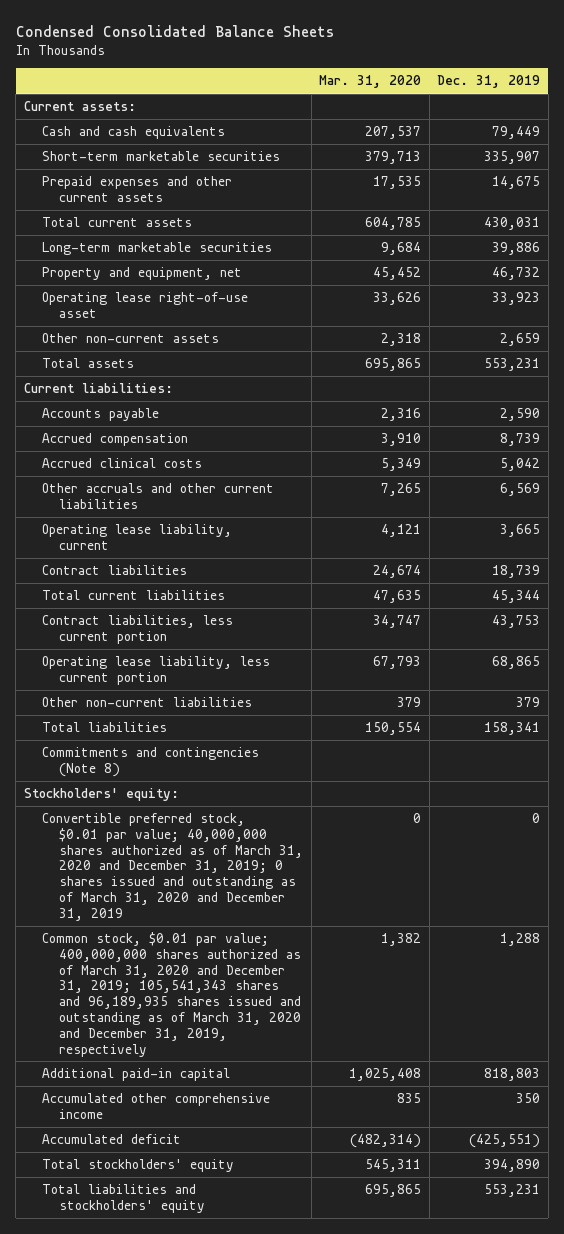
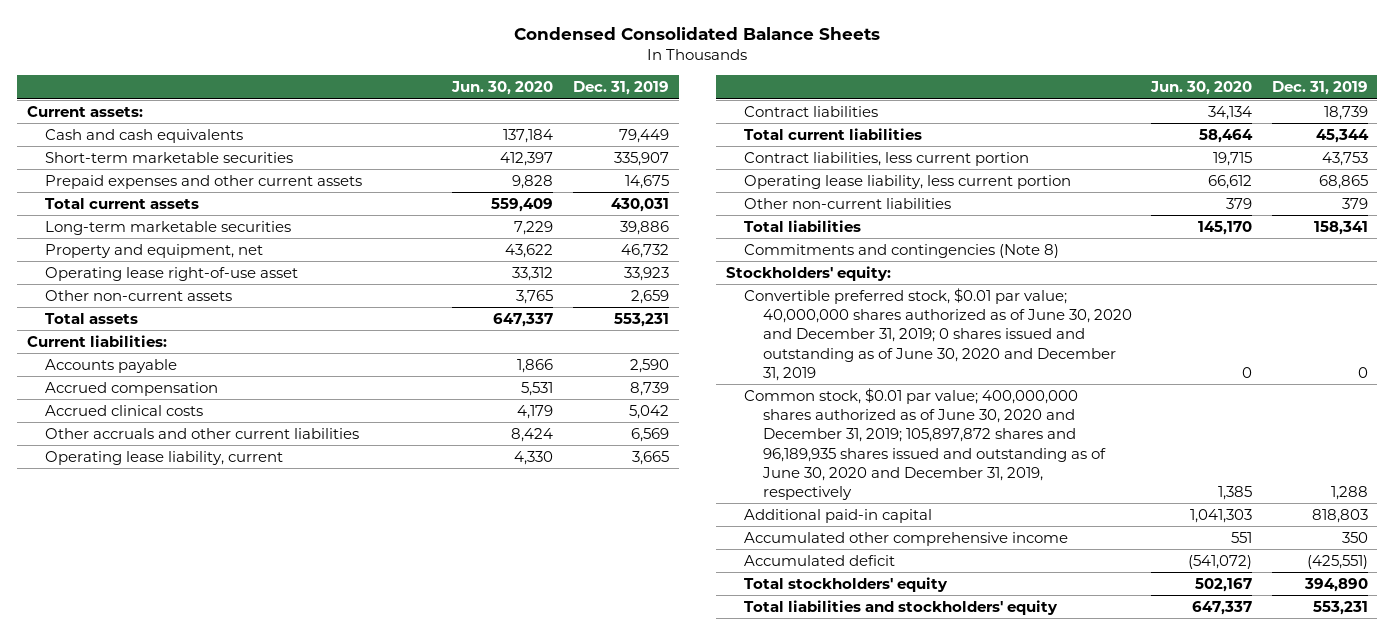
- | Mar. 31, 2020 | Dec. 31, 2019
+ | Jun. 30, 2020 | Dec. 31, 2019
- Convertible preferred stock, $0.01 par value; 40,000,000 shares authorized as of March 31, 2020 and December 31, 2019; 0 shares issued and outstanding as of March 31, 2020 and December 31, 2019 | 0 | 0
- Common stock, $0.01 par value; 400,000,000 shares authorized as of March 31, 2020 and December 31, 2019; 105,541,343 shares and 96,189,935 shares issued and outstanding as of March 31, 2020 and December 31, 2019, respectively | 1,382 | 1,288
+ Convertible preferred stock, $0.01 par value; 40,000,000 shares authorized as of June 30, 2020 and December 31, 2019; 0 shares issued and outstanding as of June 30, 2020 and December 31, 2019 | 0 | 0
+ Common stock, $0.01 par value; 400,000,000 shares authorized as of June 30, 2020 and December 31, 2019; 105,897,872 shares and 96,189,935 shares issued and outstanding as of June 30, 2020 and December 31, 2019, respectively | 1,385 | 1,288

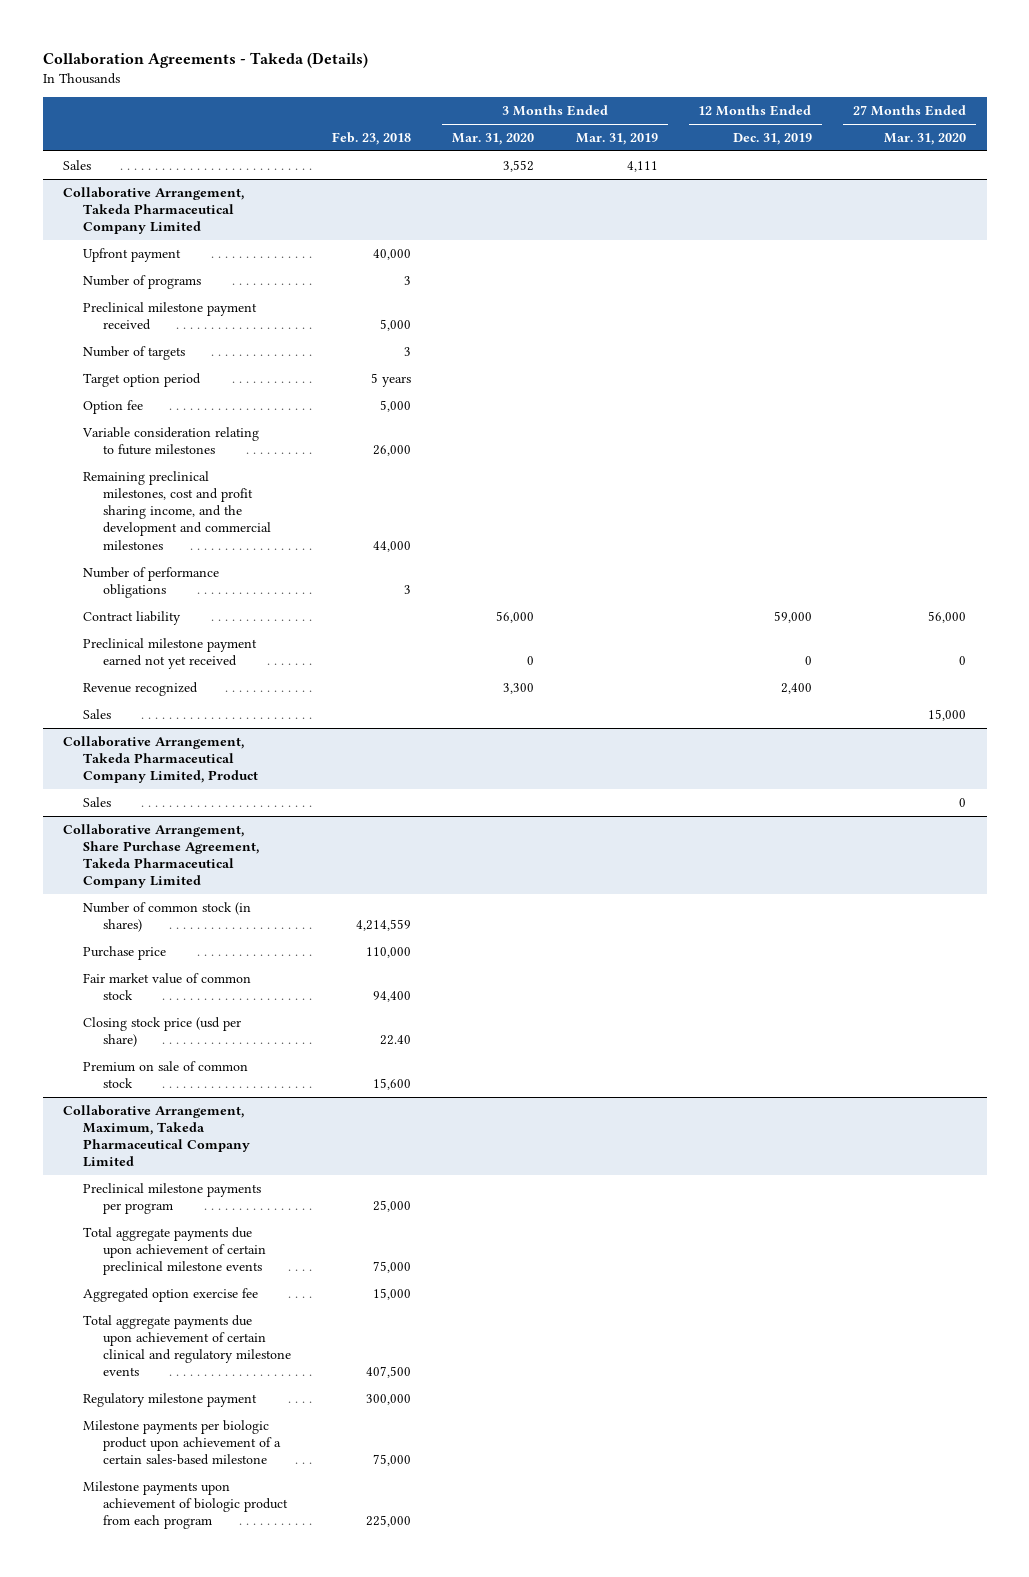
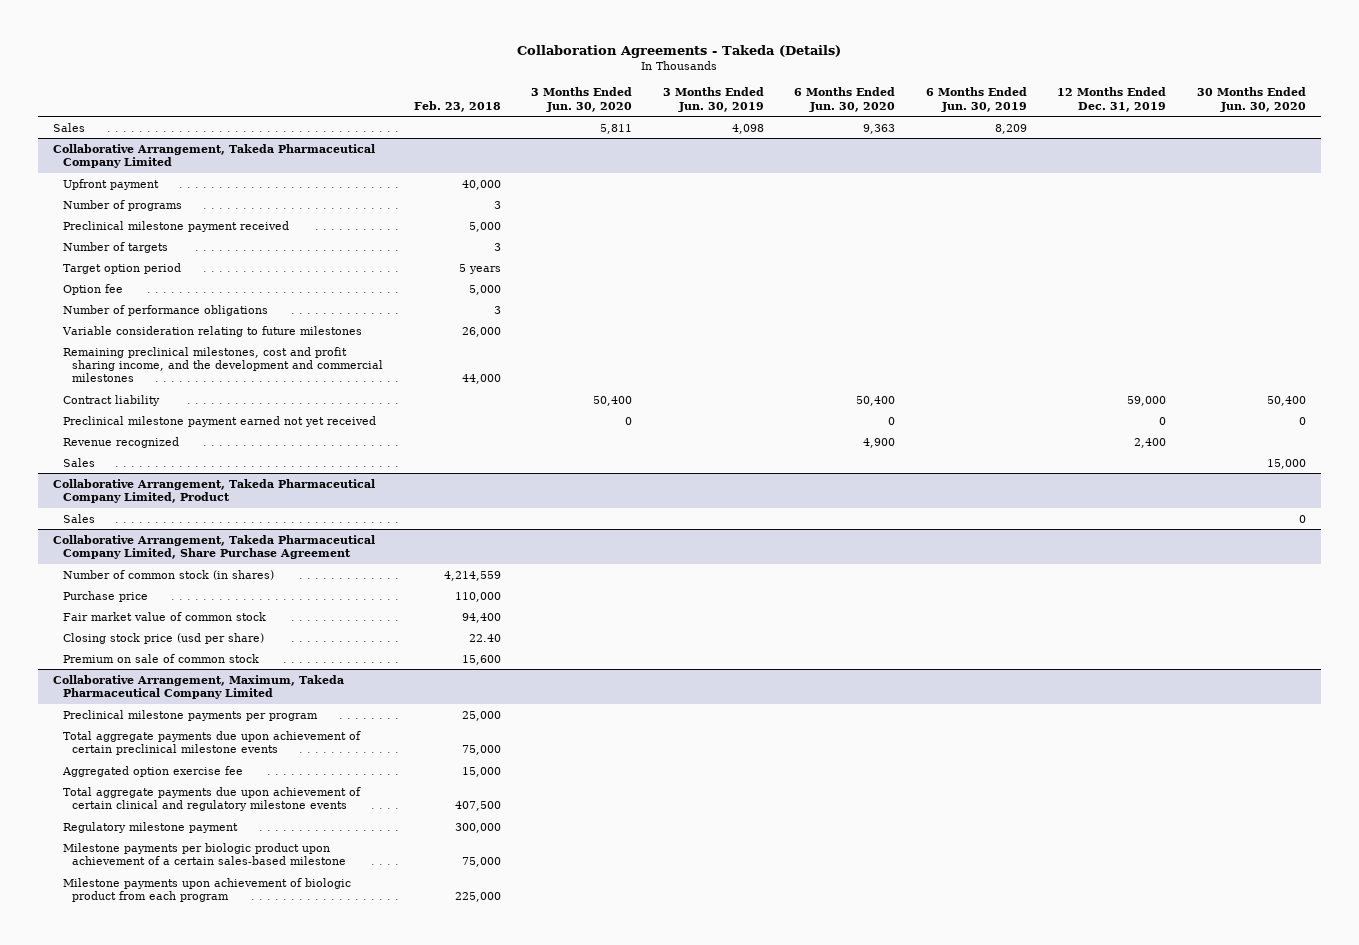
- | Feb. 23, 2018 | 3 Months Ended Mar. 31, 2020 | 3 Months Ended Mar. 31, 2019 | 12 Months Ended Dec. 31, 2019 | 27 Months Ended Mar. 31, 2020
+ | Feb. 23, 2018 | 3 Months Ended Jun. 30, 2020 | 3 Months Ended Jun. 30, 2019 | 6 Months Ended Jun. 30, 2020 | 6 Months Ended Jun. 30, 2019 | 12 Months Ended Dec. 31, 2019 | 30 Months Ended Jun. 30, 2020
@ Collaborative Arrangement, Takeda Pharmaceutical Company Limited
moved up: Number of performance obligations | 3 | | | | | |
- Collaborative Arrangement, Share Purchase Agreement, Takeda Pharmaceutical Company Limited
+ Collaborative Arrangement, Takeda Pharmaceutical Company Limited, Share Purchase Agreement

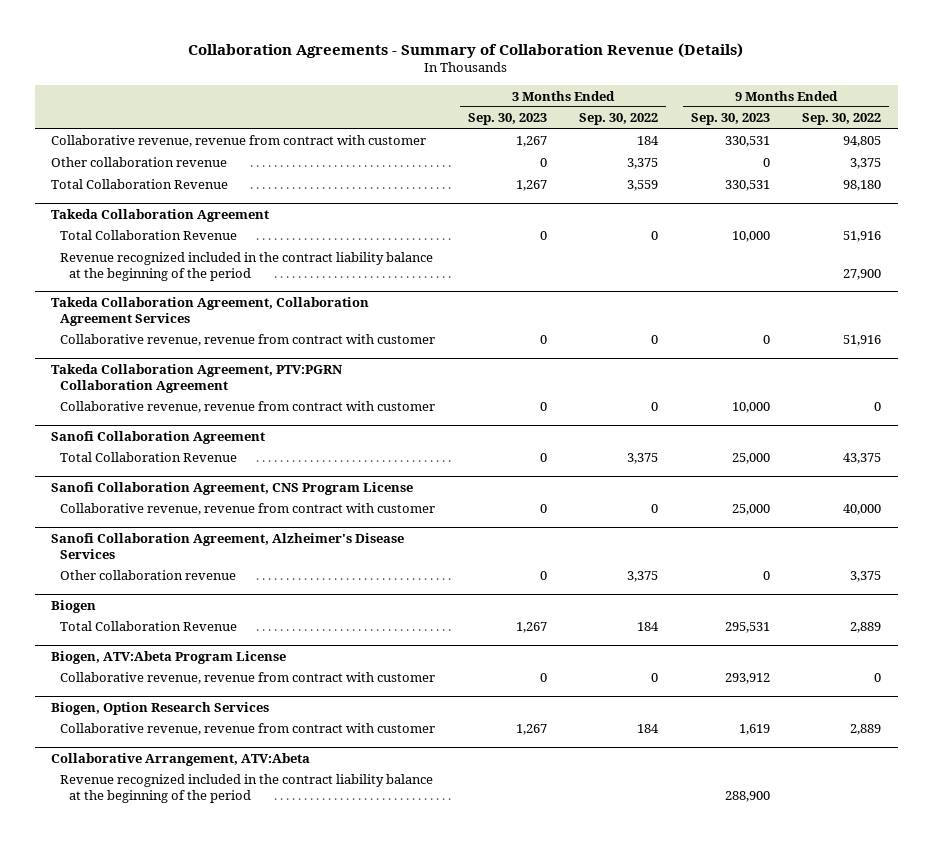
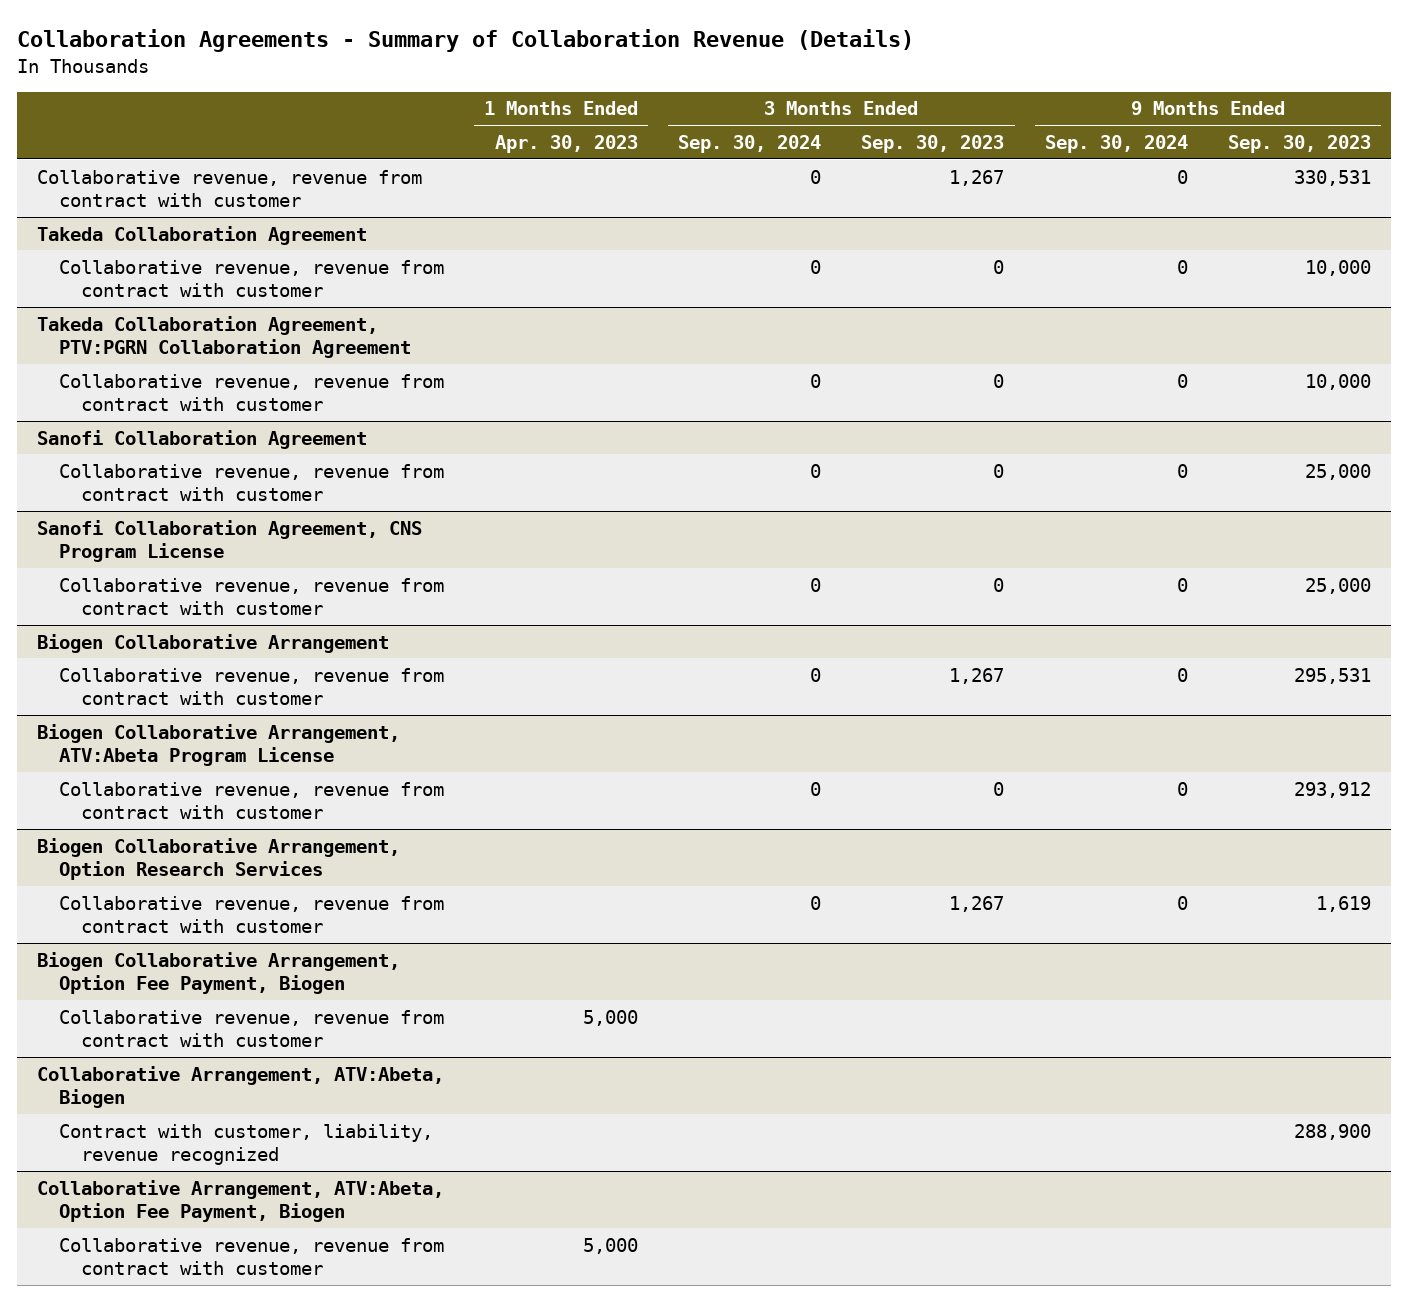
- | 3 Months Ended Sep. 30, 2023 | 3 Months Ended Sep. 30, 2022 | 9 Months Ended Sep. 30, 2023 | 9 Months Ended Sep. 30, 2022
+ | 1 Months Ended Apr. 30, 2023 | 3 Months Ended Sep. 30, 2024 | 3 Months Ended Sep. 30, 2023 | 9 Months Ended Sep. 30, 2024 | 9 Months Ended Sep. 30, 2023
- Other collaboration revenue | 0 | 3,375 | 0 | 3,375
- Total Collaboration Revenue | 1,267 | 3,559 | 330,531 | 98,180
@ Takeda Collaboration Agreement
- Total Collaboration Revenue | 0 | 0 | 10,000 | 51,916
- Revenue recognized included in the contract liability balance at the beginning of the period | | | | 27,900
- Takeda Collaboration Agreement, Collaboration Agreement Services
- Collaborative revenue, revenue from contract with customer | 0 | 0 | 0 | 51,916
@ Takeda Collaboration Agreement
+ Collaborative revenue, revenue from contract with customer | | 0 | 0 | 0 | 10,000
@ Sanofi Collaboration Agreement
- Total Collaboration Revenue | 0 | 3,375 | 25,000 | 43,375
+ Collaborative revenue, revenue from contract with customer | | 0 | 0 | 0 | 25,000
- Sanofi Collaboration Agreement, Alzheimer's Disease Services
- Other collaboration revenue | 0 | 3,375 | 0 | 3,375
- Biogen
- Total Collaboration Revenue | 1,267 | 184 | 295,531 | 2,889
- Biogen, ATV:Abeta Program License
+ Biogen Collaborative Arrangement
+ Collaborative revenue, revenue from contract with customer | | 0 | 1,267 | 0 | 295,531
+ Biogen Collaborative Arrangement, ATV:Abeta Program License
- Biogen, Option Research Services
+ Biogen Collaborative Arrangement, Option Research Services
- Collaborative Arrangement, ATV:Abeta
- Revenue recognized included in the contract liability balance at the beginning of the period | | | 288,900 |
+ Biogen Collaborative Arrangement, Option Fee Payment, Biogen
+ Collaborative revenue, revenue from contract with customer | 5,000 | | | |
+ Collaborative Arrangement, ATV:Abeta, Biogen
+ Contract with customer, liability, revenue recognized | | | | | 288,900
+ Collaborative Arrangement, ATV:Abeta, Option Fee Payment, Biogen
+ Collaborative revenue, revenue from contract with customer | 5,000 | | | |

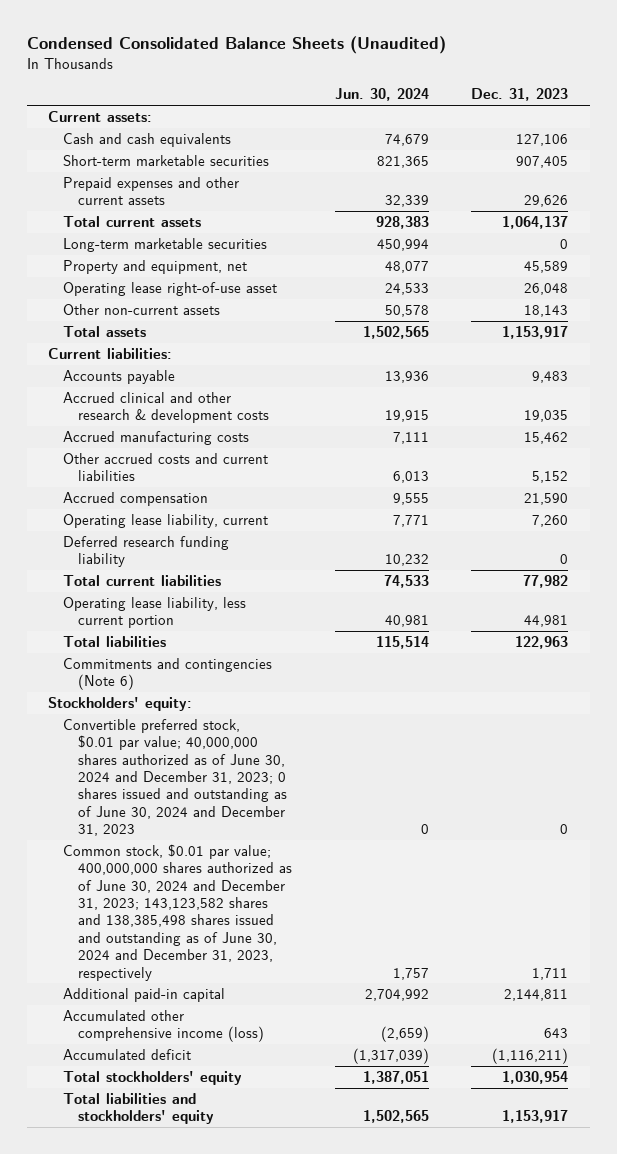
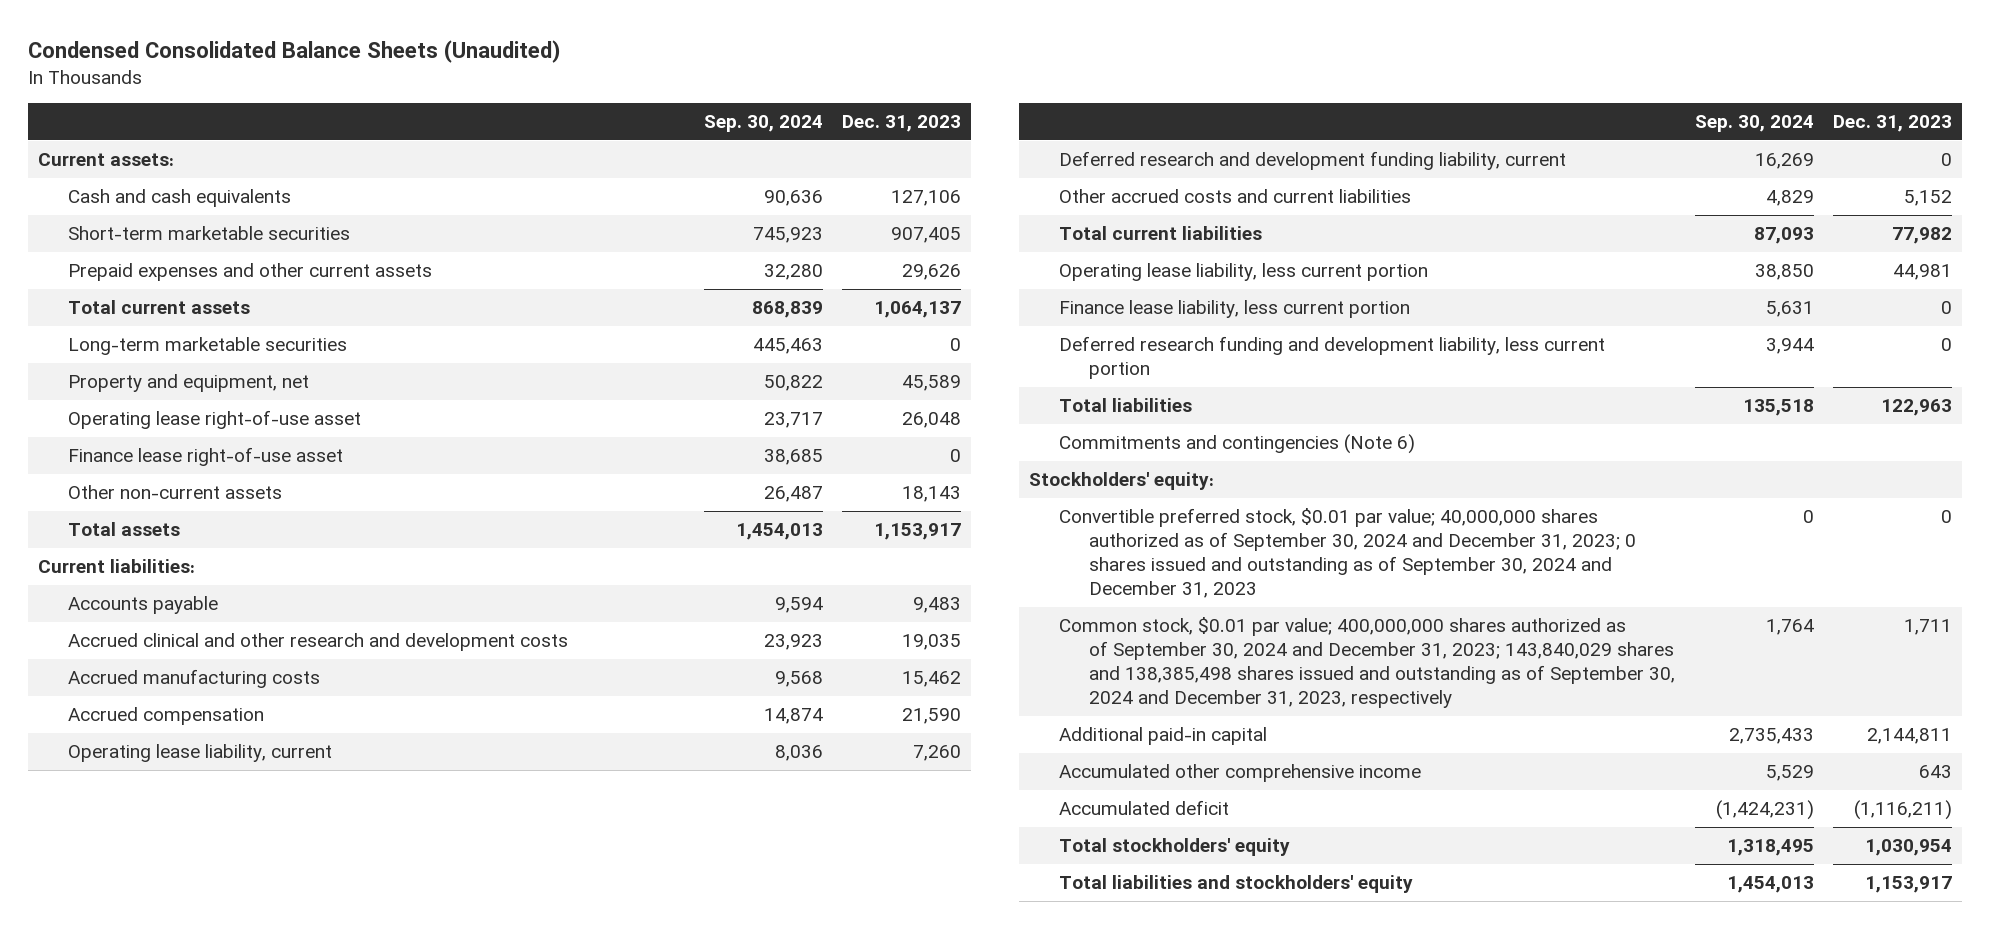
- | Jun. 30, 2024 | Dec. 31, 2023
+ | Sep. 30, 2024 | Dec. 31, 2023
+ Finance lease right-of-use asset | 38,685 | 0
- Accrued clinical and other research & development costs | 19,915 | 19,035
+ Accrued clinical and other research and development costs | 23,923 | 19,035
- Deferred research funding liability | 10,232 | 0
+ Deferred research and development funding liability, current | 16,269 | 0
moved down: Other accrued costs and current liabilities | 4,829 | 5,152
+ Finance lease liability, less current portion | 5,631 | 0
+ Deferred research funding and development liability, less current portion | 3,944 | 0
- Convertible preferred stock, $0.01 par value; 40,000,000 shares authorized as of June 30, 2024 and December 31, 2023; 0 shares issued and outstanding as of June 30, 2024 and December 31, 2023 | 0 | 0
- Common stock, $0.01 par value; 400,000,000 shares authorized as of June 30, 2024 and December 31, 2023; 143,123,582 shares and 138,385,498 shares issued and outstanding as of June 30, 2024 and December 31, 2023, respectively | 1,757 | 1,711
+ Convertible preferred stock, $0.01 par value; 40,000,000 shares authorized as of September 30, 2024 and December 31, 2023; 0 shares issued and outstanding as of September 30, 2024 and December 31, 2023 | 0 | 0
+ Common stock, $0.01 par value; 400,000,000 shares authorized as of September 30, 2024 and December 31, 2023; 143,840,029 shares and 138,385,498 shares issued and outstanding as of September 30, 2024 and December 31, 2023, respectively | 1,764 | 1,711
- Accumulated other comprehensive income (loss) | (2,659) | 643
+ Accumulated other comprehensive income | 5,529 | 643

